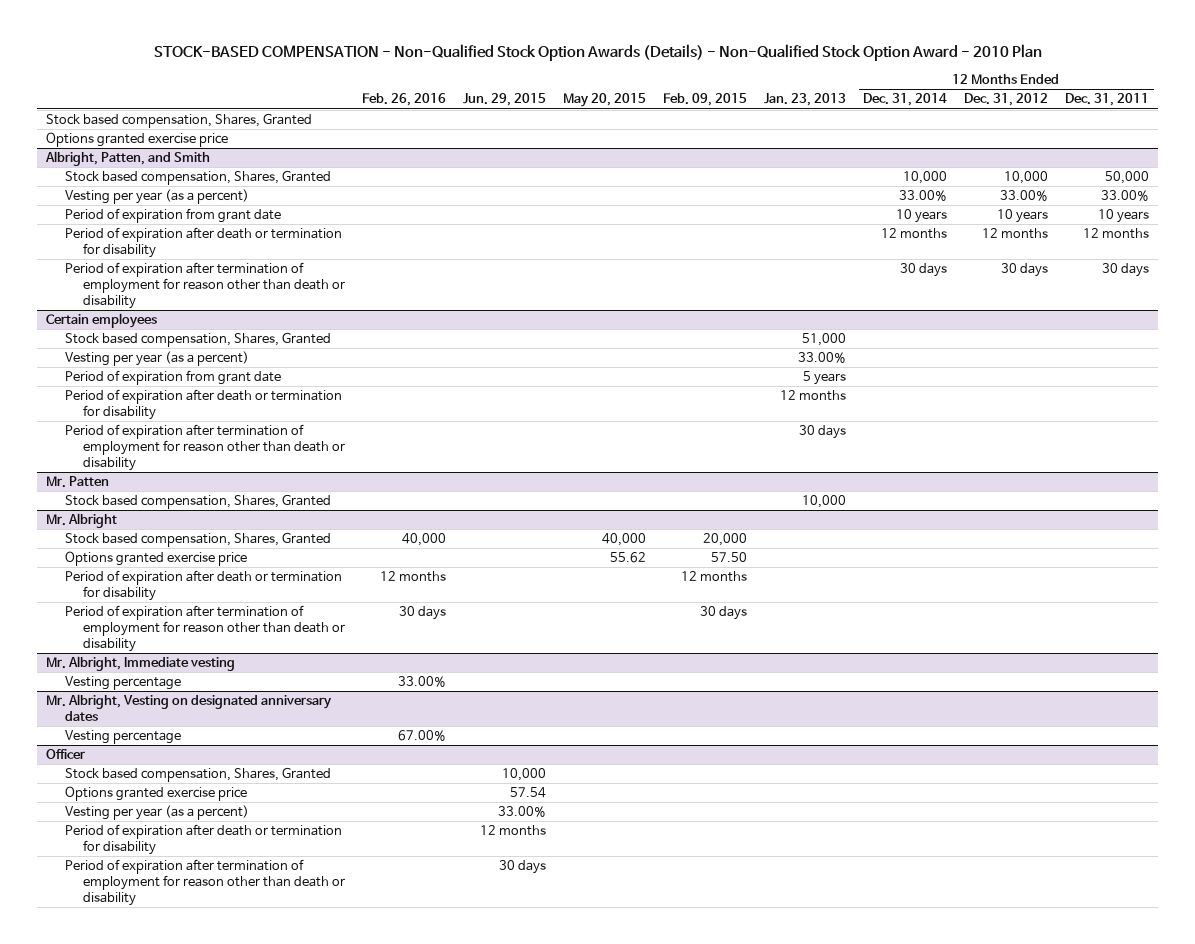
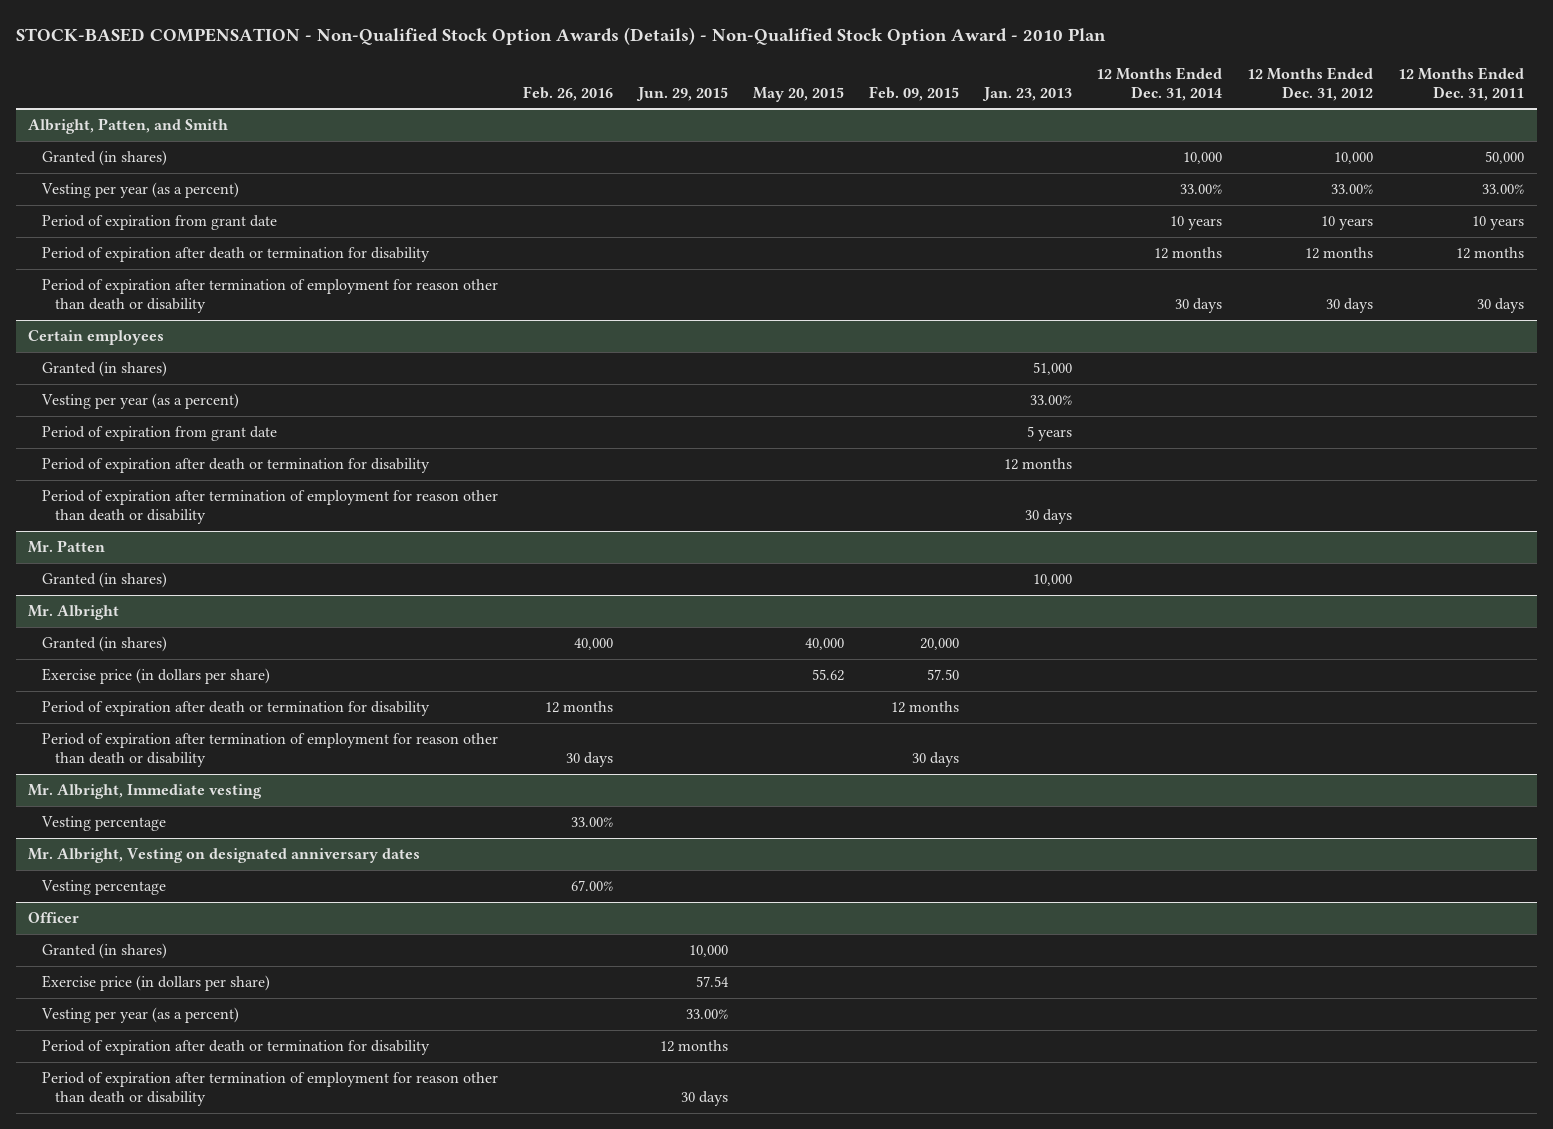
- Stock based compensation, Shares, Granted
- Options granted exercise price
@ Albright, Patten, and Smith
- Stock based compensation, Shares, Granted | | | | | | 10,000 | 10,000 | 50,000
+ Granted (in shares) | | | | | | 10,000 | 10,000 | 50,000
@ Certain employees
- Stock based compensation, Shares, Granted | | | | | 51,000 | | |
+ Granted (in shares) | | | | | 51,000 | | |
@ Mr. Patten
- Stock based compensation, Shares, Granted | | | | | 10,000 | | |
+ Granted (in shares) | | | | | 10,000 | | |
@ Mr. Albright
- Stock based compensation, Shares, Granted | 40,000 | | 40,000 | 20,000 | | | |
- Options granted exercise price | | | 55.62 | 57.50 | | | |
+ Granted (in shares) | 40,000 | | 40,000 | 20,000 | | | |
+ Exercise price (in dollars per share) | | | 55.62 | 57.50 | | | |
@ Officer
- Stock based compensation, Shares, Granted | | 10,000 | | | | | |
- Options granted exercise price | | 57.54 | | | | | |
+ Granted (in shares) | | 10,000 | | | | | |
+ Exercise price (in dollars per share) | | 57.54 | | | | | |

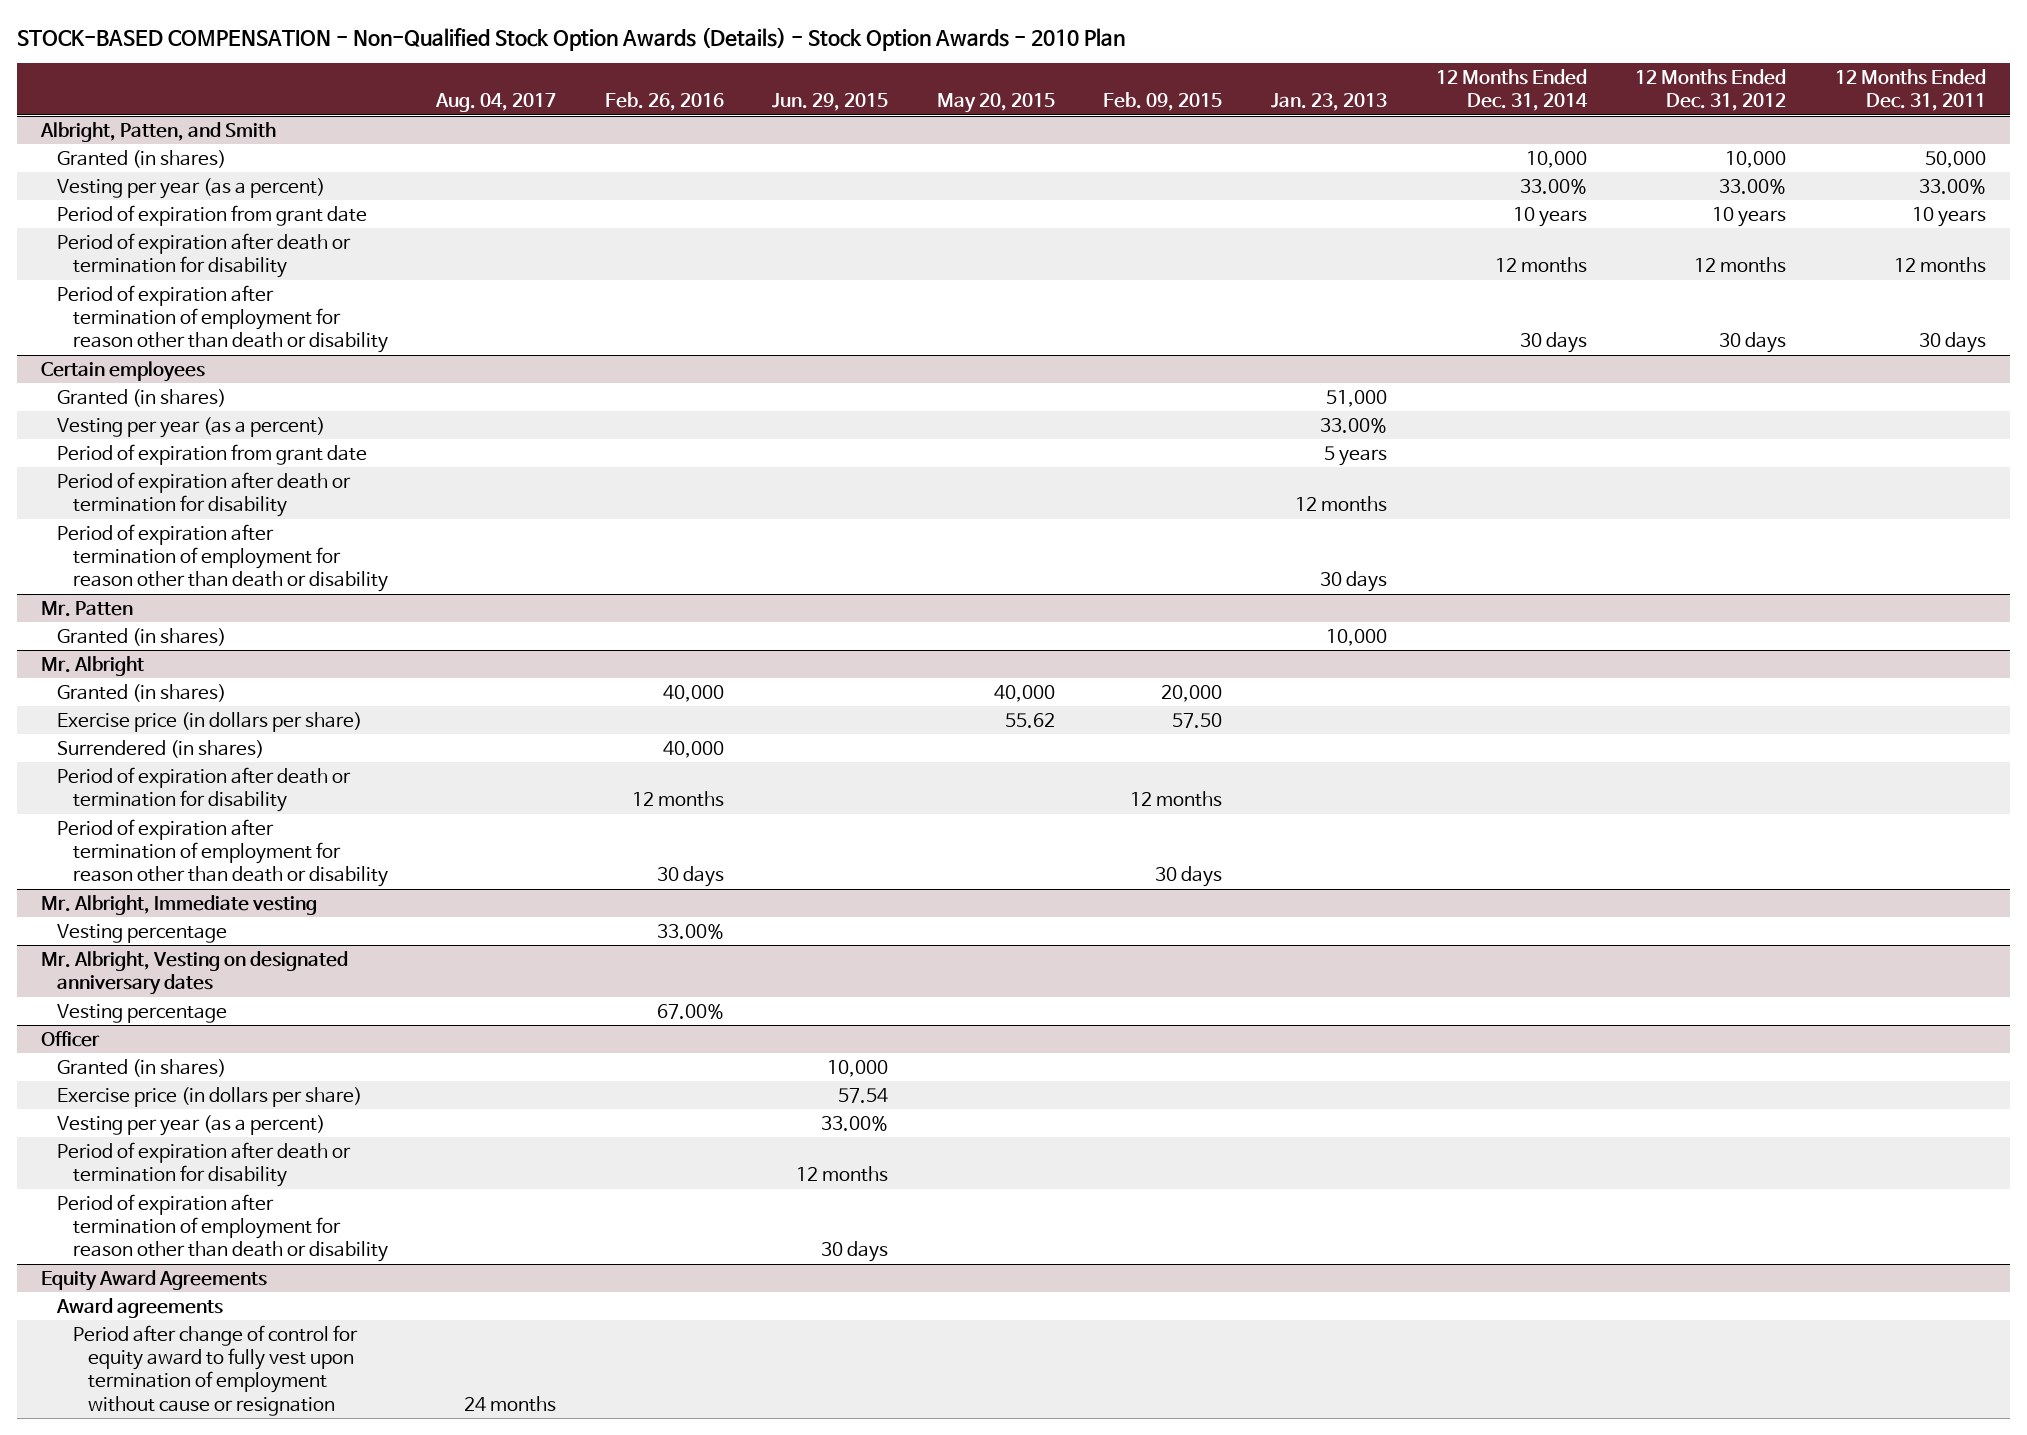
- STOCK-BASED COMPENSATION - Non-Qualified Stock Option Awards (Details) - Non-Qualified Stock Option Award - 2010 Plan
+ STOCK-BASED COMPENSATION - Non-Qualified Stock Option Awards (Details) - Stock Option Awards - 2010 Plan
- | Feb. 26, 2016 | Jun. 29, 2015 | May 20, 2015 | Feb. 09, 2015 | Jan. 23, 2013 | 12 Months Ended Dec. 31, 2014 | 12 Months Ended Dec. 31, 2012 | 12 Months Ended Dec. 31, 2011
+ | Aug. 04, 2017 | Feb. 26, 2016 | Jun. 29, 2015 | May 20, 2015 | Feb. 09, 2015 | Jan. 23, 2013 | 12 Months Ended Dec. 31, 2014 | 12 Months Ended Dec. 31, 2012 | 12 Months Ended Dec. 31, 2011
@ Mr. Albright
+ Surrendered (in shares) | | 40,000 | | | | | | |
+ Equity Award Agreements
+ Award agreements
+ Period after change of control for equity award to fully vest upon termination of employment without cause or resignation | 24 months | | | | | | | |

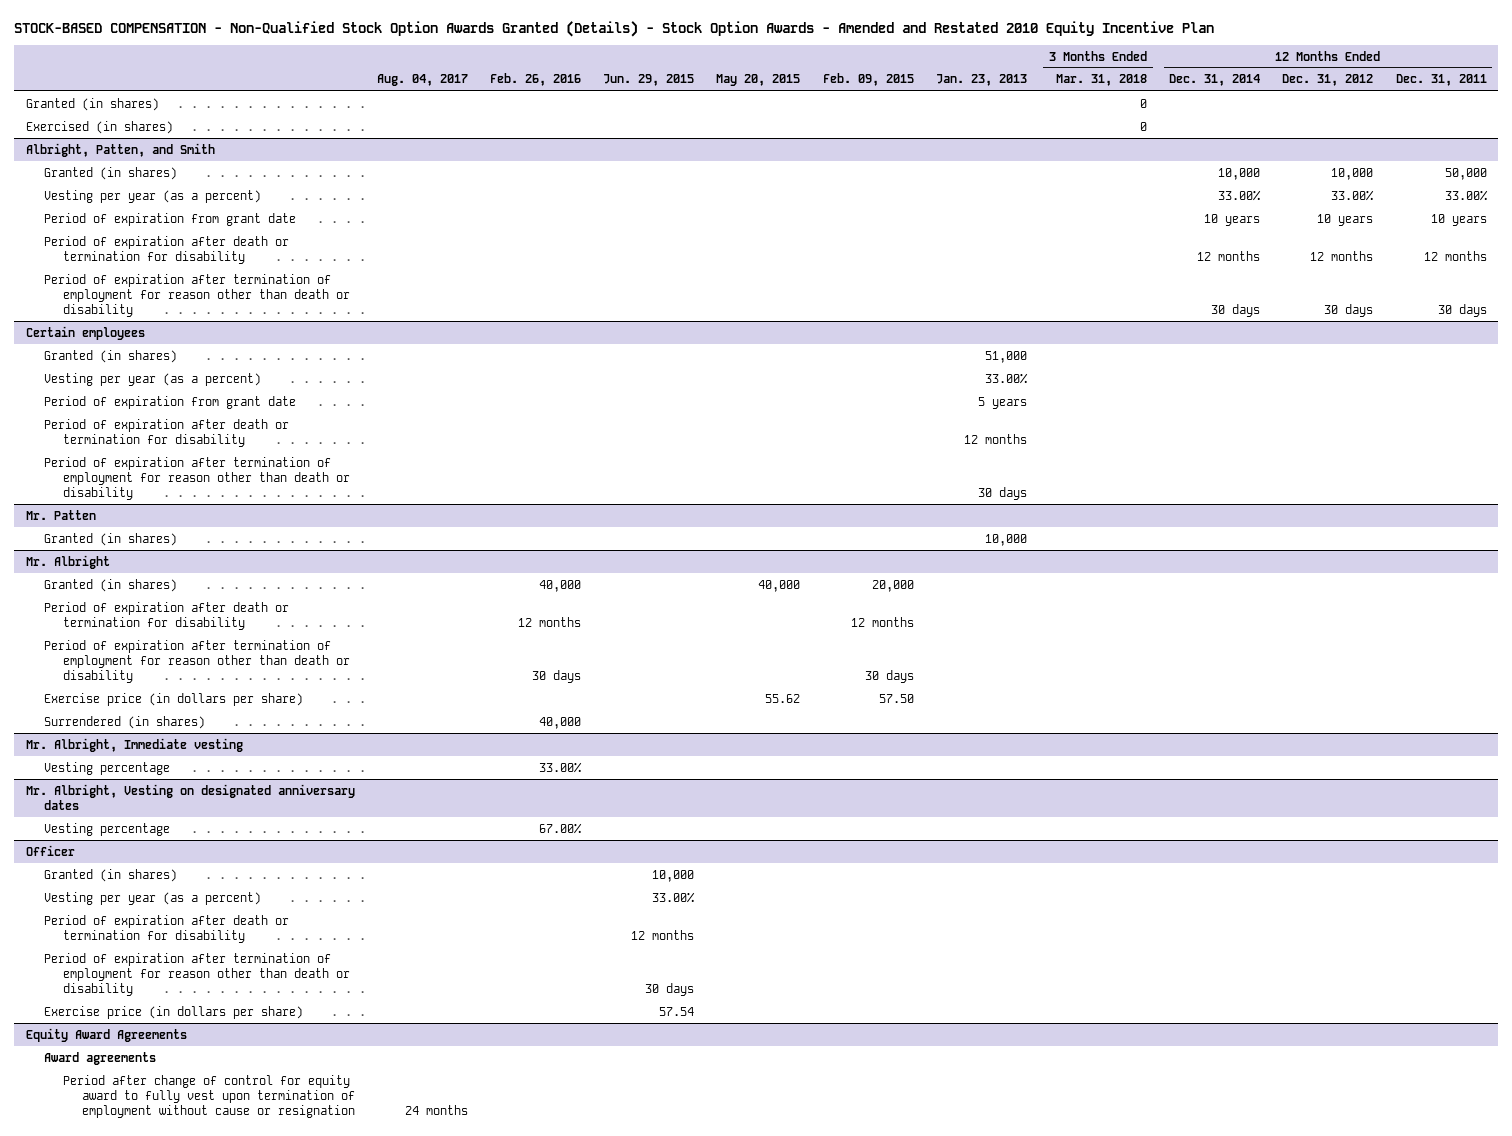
- STOCK-BASED COMPENSATION - Non-Qualified Stock Option Awards (Details) - Stock Option Awards - 2010 Plan
+ STOCK-BASED COMPENSATION - Non-Qualified Stock Option Awards Granted (Details) - Stock Option Awards - Amended and Restated 2010 Equity Incentive Plan
- | Aug. 04, 2017 | Feb. 26, 2016 | Jun. 29, 2015 | May 20, 2015 | Feb. 09, 2015 | Jan. 23, 2013 | 12 Months Ended Dec. 31, 2014 | 12 Months Ended Dec. 31, 2012 | 12 Months Ended Dec. 31, 2011
+ | Aug. 04, 2017 | Feb. 26, 2016 | Jun. 29, 2015 | May 20, 2015 | Feb. 09, 2015 | Jan. 23, 2013 | 3 Months Ended Mar. 31, 2018 | 12 Months Ended Dec. 31, 2014 | 12 Months Ended Dec. 31, 2012 | 12 Months Ended Dec. 31, 2011
+ Granted (in shares) | | | | | | | 0 | | |
+ Exercised (in shares) | | | | | | | 0 | | |
@ Mr. Albright
moved down: Exercise price (in dollars per share) | | | | 55.62 | 57.50 | | | | |
moved down: Surrendered (in shares) | | 40,000 | | | | | | | |
@ Officer
moved down: Exercise price (in dollars per share) | | | 57.54 | | | | | | |

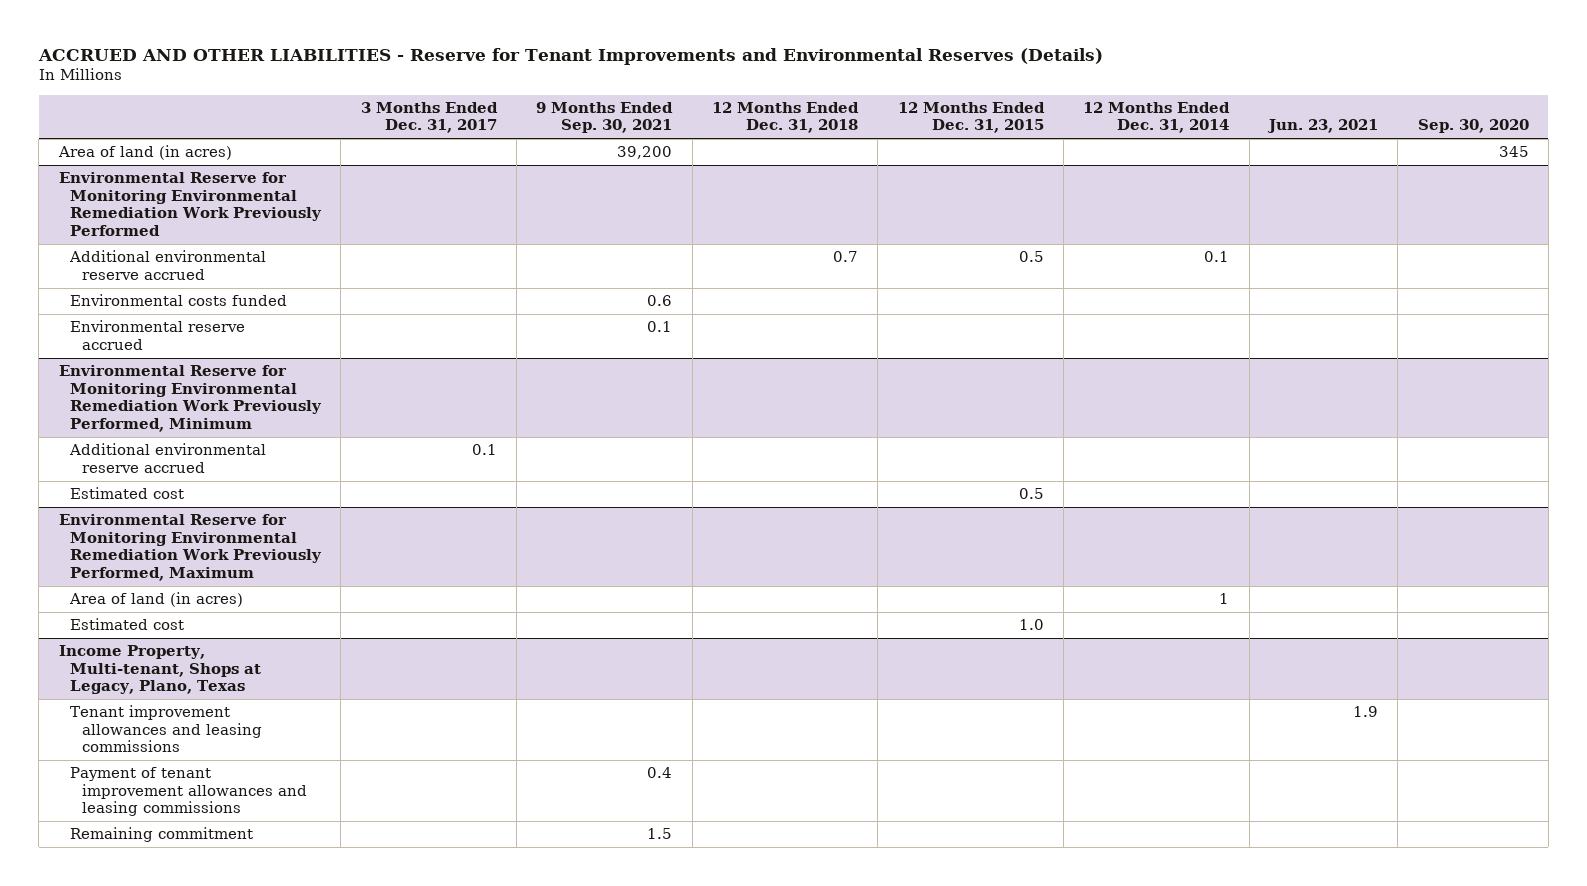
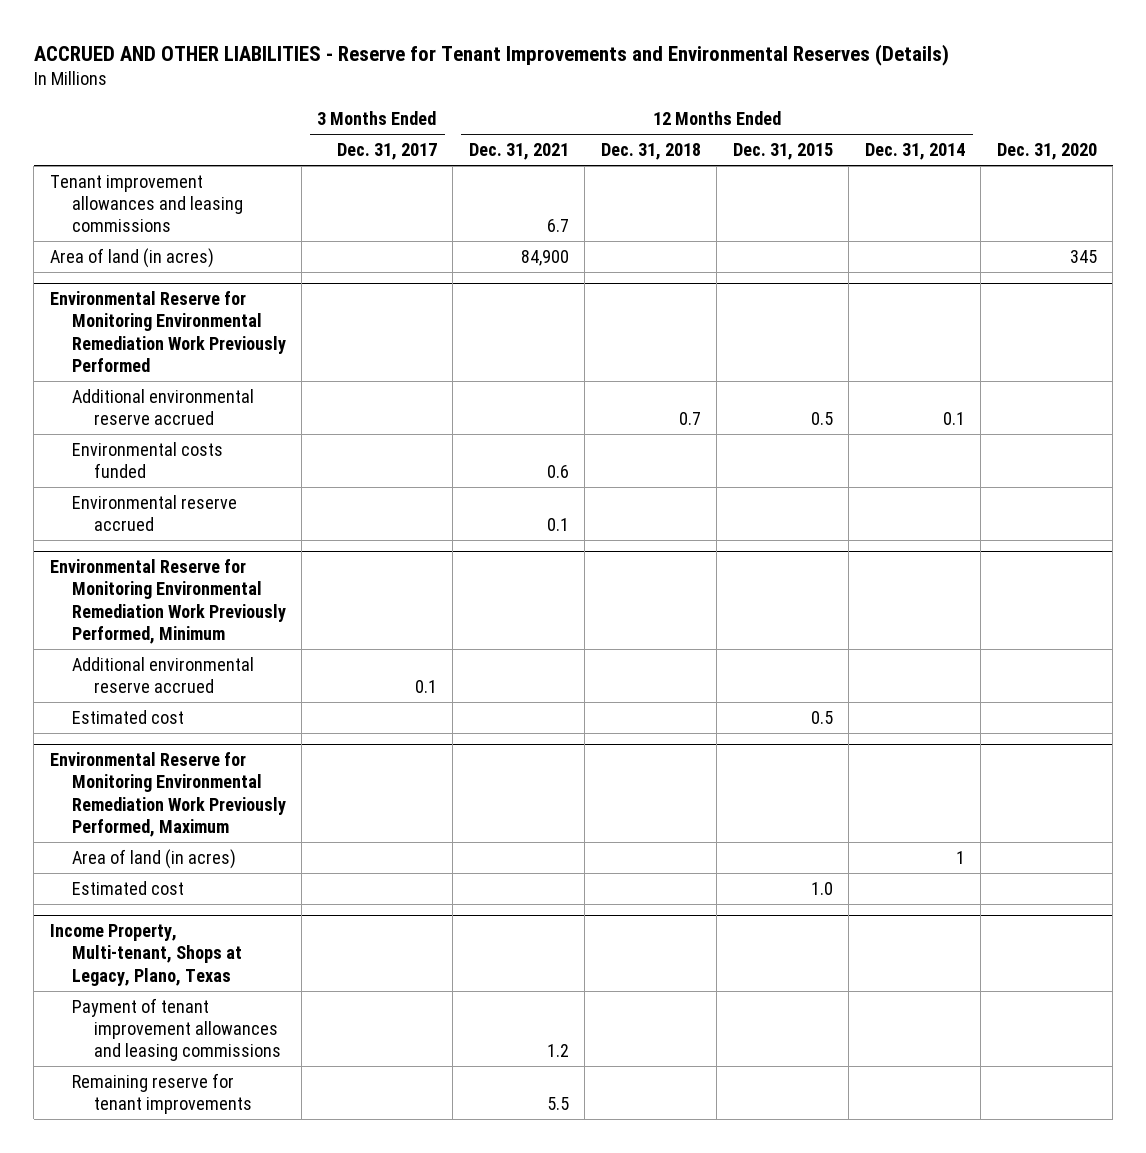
- | 3 Months Ended Dec. 31, 2017 | 9 Months Ended Sep. 30, 2021 | 12 Months Ended Dec. 31, 2018 | 12 Months Ended Dec. 31, 2015 | 12 Months Ended Dec. 31, 2014 | Jun. 23, 2021 | Sep. 30, 2020
+ | 3 Months Ended Dec. 31, 2017 | 12 Months Ended Dec. 31, 2021 | 12 Months Ended Dec. 31, 2018 | 12 Months Ended Dec. 31, 2015 | 12 Months Ended Dec. 31, 2014 | Dec. 31, 2020
+ Tenant improvement allowances and leasing commissions | | 6.7 | | | |
@ Income Property, Multi-tenant, Shops at Legacy, Plano, Texas
- Tenant improvement allowances and leasing commissions | | | | | | 1.9 |
- Remaining commitment | | 1.5 | | | | |
+ Remaining reserve for tenant improvements | | 5.5 | | | |

